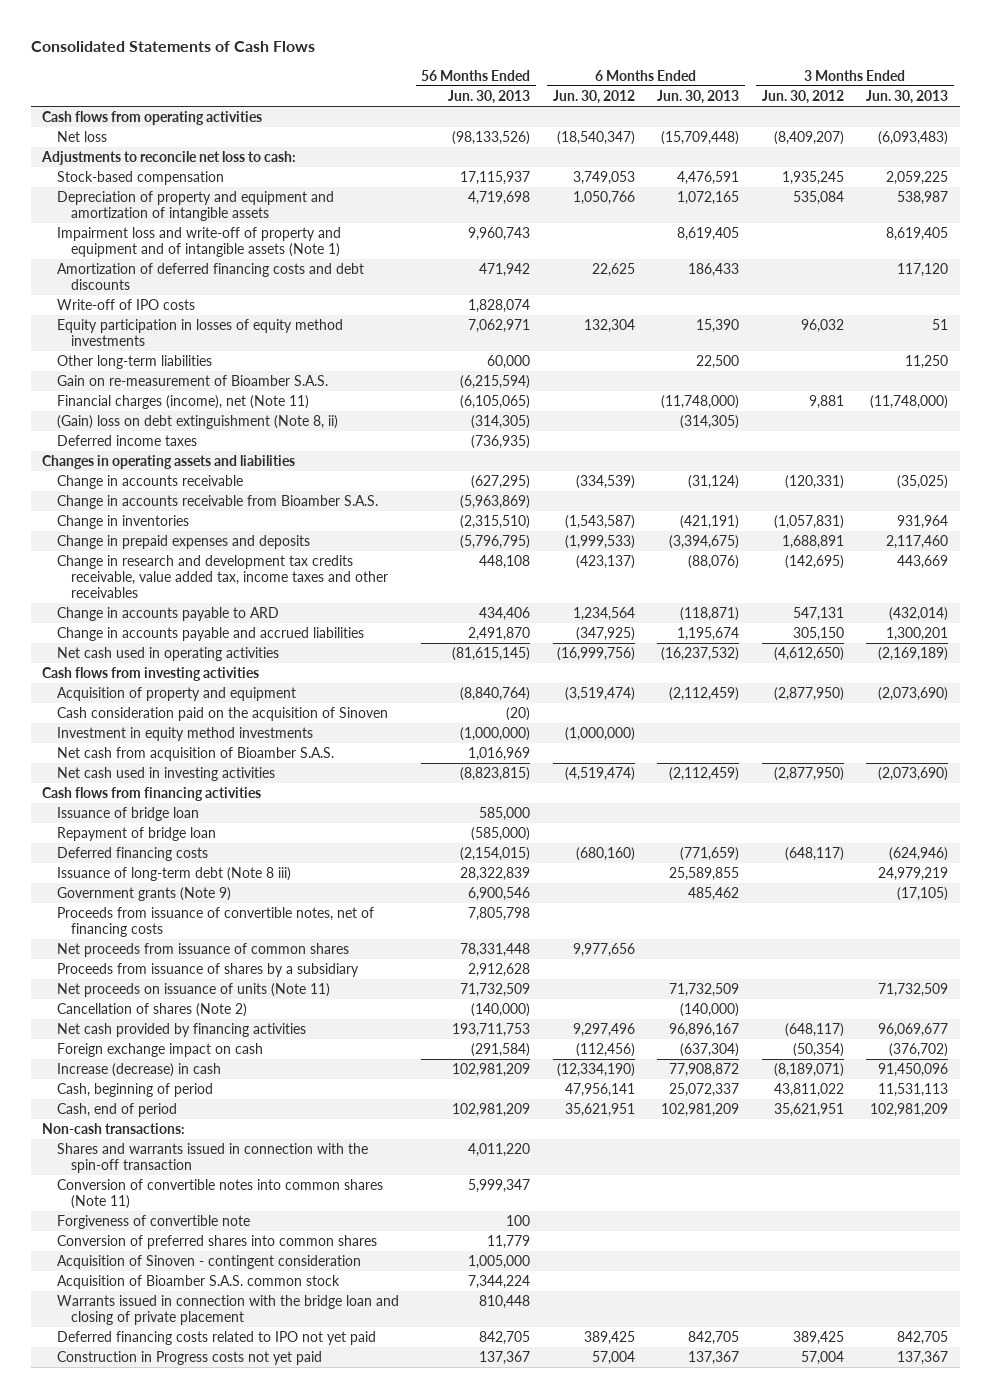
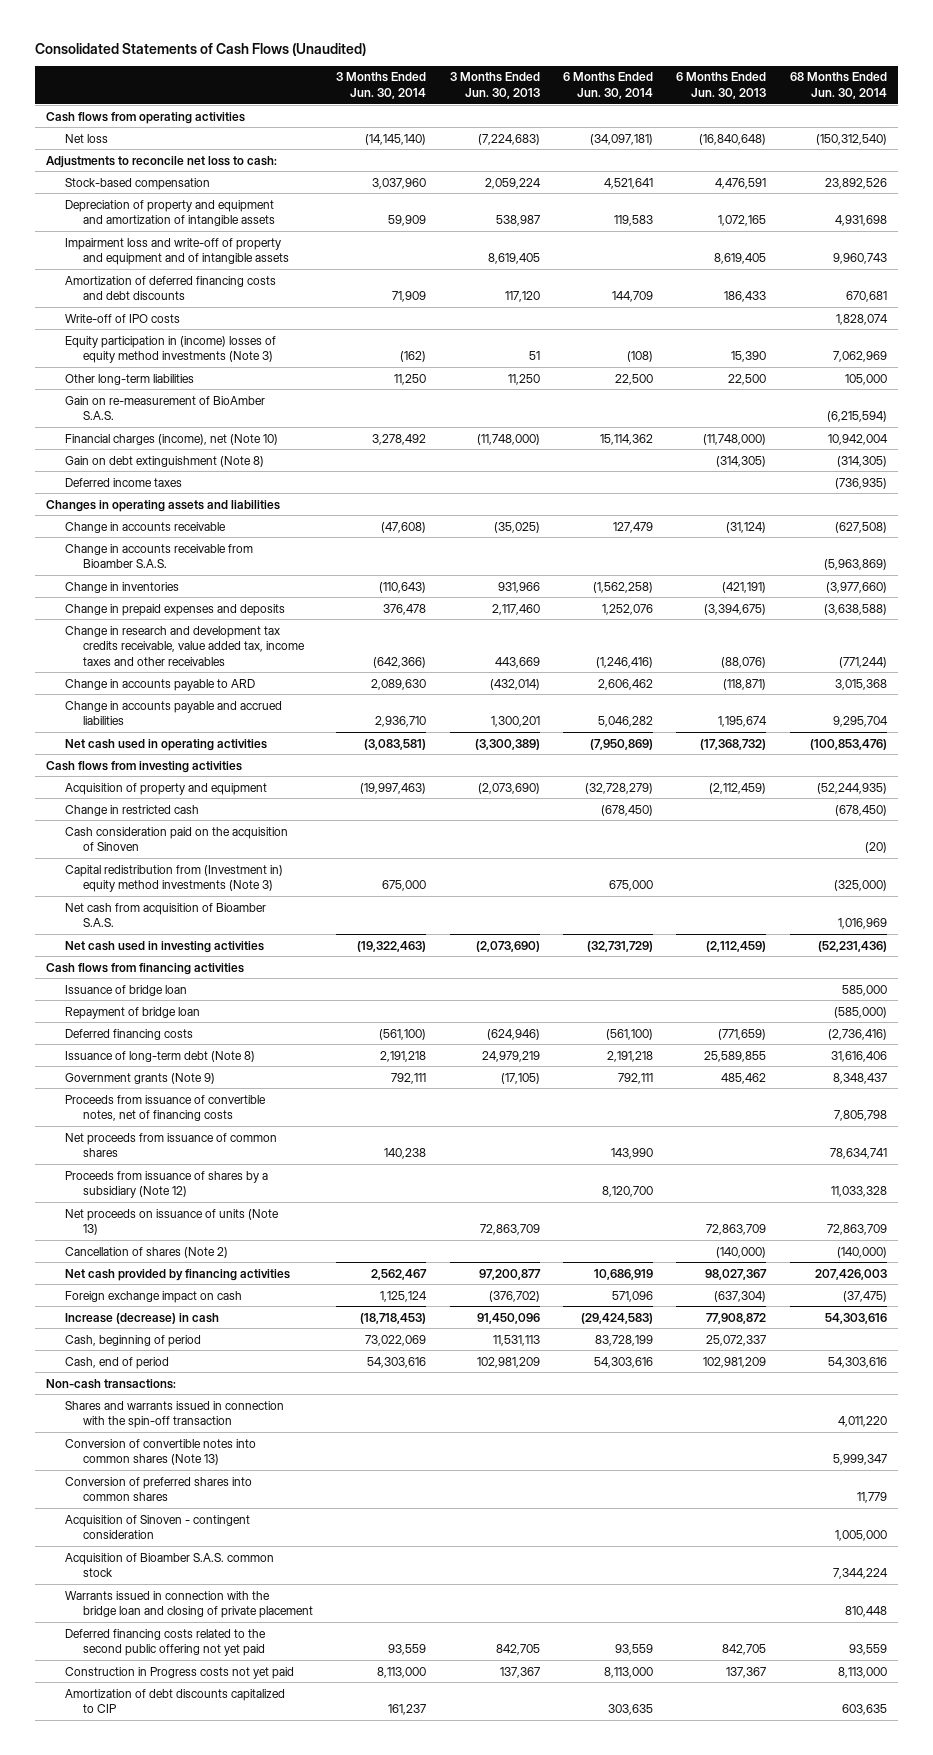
- Consolidated Statements of Cash Flows
+ Consolidated Statements of Cash Flows (Unaudited)
- | 56 Months Ended Jun. 30, 2013 | 6 Months Ended Jun. 30, 2012 | 6 Months Ended Jun. 30, 2013 | 3 Months Ended Jun. 30, 2012 | 3 Months Ended Jun. 30, 2013
+ | 3 Months Ended Jun. 30, 2014 | 3 Months Ended Jun. 30, 2013 | 6 Months Ended Jun. 30, 2014 | 6 Months Ended Jun. 30, 2013 | 68 Months Ended Jun. 30, 2014
- Net loss | (98,133,526) | (18,540,347) | (15,709,448) | (8,409,207) | (6,093,483)
+ Net loss | (14,145,140) | (7,224,683) | (34,097,181) | (16,840,648) | (150,312,540)
- Stock-based compensation | 17,115,937 | 3,749,053 | 4,476,591 | 1,935,245 | 2,059,225
+ Stock-based compensation | 3,037,960 | 2,059,224 | 4,521,641 | 4,476,591 | 23,892,526
- Impairment loss and write-off of property and equipment and of intangible assets (Note 1) | 9,960,743 | | 8,619,405 | | 8,619,405
+ Impairment loss and write-off of property and equipment and of intangible assets | | 8,619,405 | | 8,619,405 | 9,960,743
- Equity participation in losses of equity method investments | 7,062,971 | 132,304 | 15,390 | 96,032 | 51
+ Equity participation in (income) losses of equity method investments (Note 3) | (162) | 51 | (108) | 15,390 | 7,062,969
- Gain on re-measurement of Bioamber S.A.S. | (6,215,594) | | | |
- Financial charges (income), net (Note 11) | (6,105,065) | | (11,748,000) | 9,881 | (11,748,000)
- (Gain) loss on debt extinguishment (Note 8, ii) | (314,305) | | (314,305) | |
+ Gain on re-measurement of BioAmber S.A.S. | | | | | (6,215,594)
+ Financial charges (income), net (Note 10) | 3,278,492 | (11,748,000) | 15,114,362 | (11,748,000) | 10,942,004
+ Gain on debt extinguishment (Note 8) | | | | (314,305) | (314,305)
- Change in inventories | (2,315,510) | (1,543,587) | (421,191) | (1,057,831) | 931,964
+ Change in inventories | (110,643) | 931,966 | (1,562,258) | (421,191) | (3,977,660)
- Net cash used in operating activities | (81,615,145) | (16,999,756) | (16,237,532) | (4,612,650) | (2,169,189)
+ Net cash used in operating activities | (3,083,581) | (3,300,389) | (7,950,869) | (17,368,732) | (100,853,476)
+ Change in restricted cash | | | (678,450) | | (678,450)
- Investment in equity method investments | (1,000,000) | (1,000,000) | | |
+ Capital redistribution from (Investment in) equity method investments (Note 3) | 675,000 | | 675,000 | | (325,000)
- Issuance of long-term debt (Note 8 iii) | 28,322,839 | | 25,589,855 | | 24,979,219
+ Issuance of long-term debt (Note 8) | 2,191,218 | 24,979,219 | 2,191,218 | 25,589,855 | 31,616,406
- Proceeds from issuance of shares by a subsidiary | 2,912,628 | | | |
- Net proceeds on issuance of units (Note 11) | 71,732,509 | | 71,732,509 | | 71,732,509
+ Proceeds from issuance of shares by a subsidiary (Note 12) | | | 8,120,700 | | 11,033,328
+ Net proceeds on issuance of units (Note 13) | | 72,863,709 | | 72,863,709 | 72,863,709
- Net cash provided by financing activities | 193,711,753 | 9,297,496 | 96,896,167 | (648,117) | 96,069,677
+ Net cash provided by financing activities | 2,562,467 | 97,200,877 | 10,686,919 | 98,027,367 | 207,426,003
- Conversion of convertible notes into common shares (Note 11) | 5,999,347 | | | |
- Forgiveness of convertible note | 100 | | | |
+ Conversion of convertible notes into common shares (Note 13) | | | | | 5,999,347
- Deferred financing costs related to IPO not yet paid | 842,705 | 389,425 | 842,705 | 389,425 | 842,705
+ Deferred financing costs related to the second public offering not yet paid | 93,559 | 842,705 | 93,559 | 842,705 | 93,559
+ Amortization of debt discounts capitalized to CIP | 161,237 | | 303,635 | | 603,635

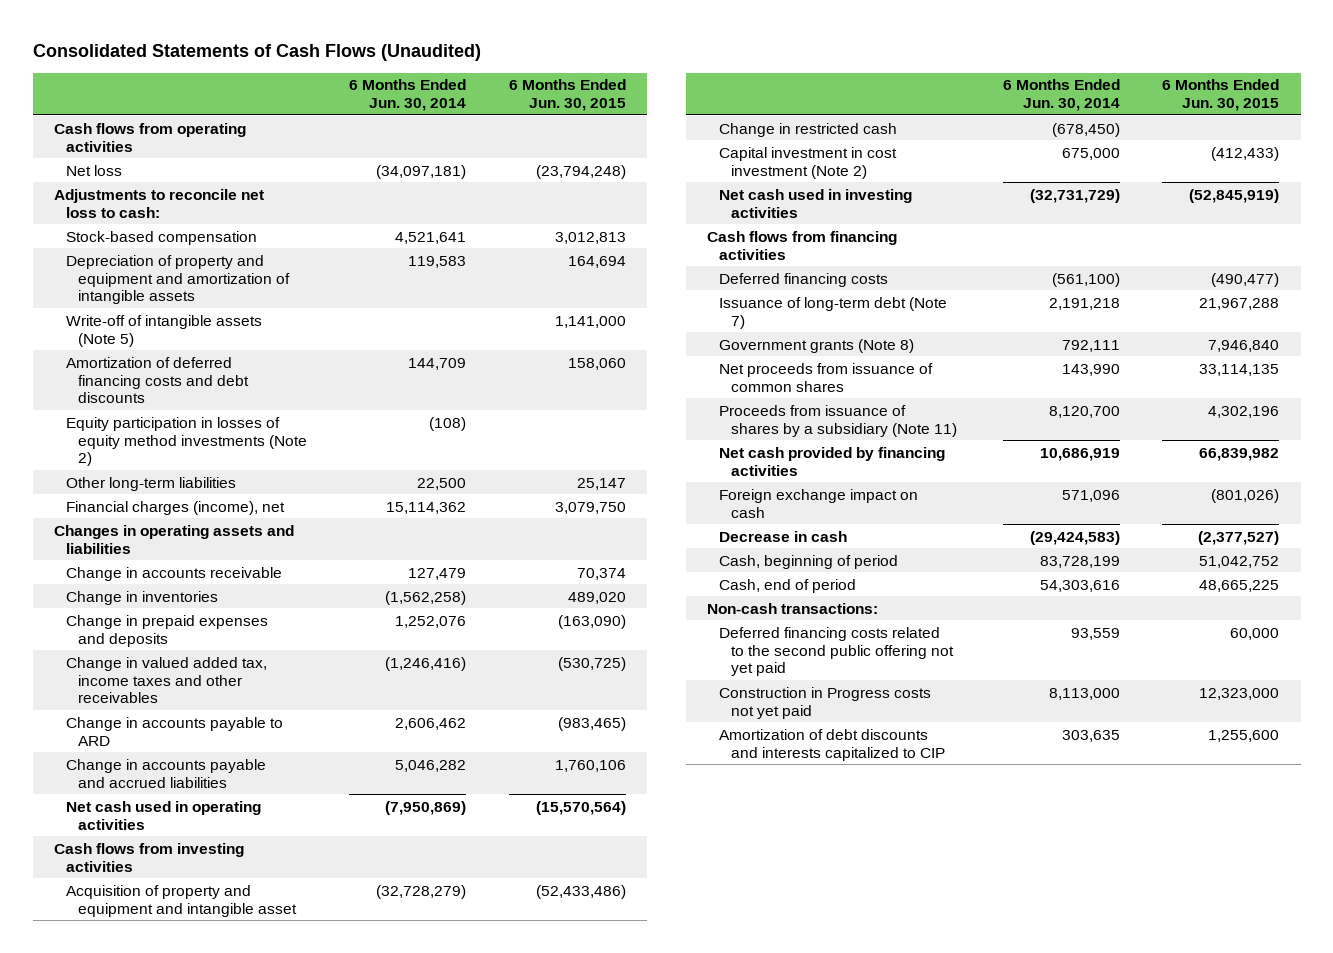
- | 3 Months Ended Jun. 30, 2014 | 3 Months Ended Jun. 30, 2013 | 6 Months Ended Jun. 30, 2014 | 6 Months Ended Jun. 30, 2013 | 68 Months Ended Jun. 30, 2014
+ | 6 Months Ended Jun. 30, 2014 | 6 Months Ended Jun. 30, 2015
- Impairment loss and write-off of property and equipment and of intangible assets | | 8,619,405 | | 8,619,405 | 9,960,743
+ Write-off of intangible assets (Note 5) | | 1,141,000
- Write-off of IPO costs | | | | | 1,828,074
- Equity participation in (income) losses of equity method investments (Note 3) | (162) | 51 | (108) | 15,390 | 7,062,969
+ Equity participation in losses of equity method investments (Note 2) | (108) |
- Gain on re-measurement of BioAmber S.A.S. | | | | | (6,215,594)
- Financial charges (income), net (Note 10) | 3,278,492 | (11,748,000) | 15,114,362 | (11,748,000) | 10,942,004
- Gain on debt extinguishment (Note 8) | | | | (314,305) | (314,305)
- Deferred income taxes | | | | | (736,935)
+ Financial charges (income), net | 15,114,362 | 3,079,750
- Change in accounts receivable from Bioamber S.A.S. | | | | | (5,963,869)
- Change in research and development tax credits receivable, value added tax, income taxes and other receivables | (642,366) | 443,669 | (1,246,416) | (88,076) | (771,244)
+ Change in valued added tax, income taxes and other receivables | (1,246,416) | (530,725)
- Acquisition of property and equipment | (19,997,463) | (2,073,690) | (32,728,279) | (2,112,459) | (52,244,935)
+ Acquisition of property and equipment and intangible asset | (32,728,279) | (52,433,486)
- Cash consideration paid on the acquisition of Sinoven | | | | | (20)
- Capital redistribution from (Investment in) equity method investments (Note 3) | 675,000 | | 675,000 | | (325,000)
- Net cash from acquisition of Bioamber S.A.S. | | | | | 1,016,969
+ Capital investment in cost investment (Note 2) | 675,000 | (412,433)
- Issuance of bridge loan | | | | | 585,000
- Repayment of bridge loan | | | | | (585,000)
- Issuance of long-term debt (Note 8) | 2,191,218 | 24,979,219 | 2,191,218 | 25,589,855 | 31,616,406
- Government grants (Note 9) | 792,111 | (17,105) | 792,111 | 485,462 | 8,348,437
- Proceeds from issuance of convertible notes, net of financing costs | | | | | 7,805,798
+ Issuance of long-term debt (Note 7) | 2,191,218 | 21,967,288
+ Government grants (Note 8) | 792,111 | 7,946,840
- Proceeds from issuance of shares by a subsidiary (Note 12) | | | 8,120,700 | | 11,033,328
- Net proceeds on issuance of units (Note 13) | | 72,863,709 | | 72,863,709 | 72,863,709
- Cancellation of shares (Note 2) | | | | (140,000) | (140,000)
+ Proceeds from issuance of shares by a subsidiary (Note 11) | 8,120,700 | 4,302,196
- Increase (decrease) in cash | (18,718,453) | 91,450,096 | (29,424,583) | 77,908,872 | 54,303,616
+ Decrease in cash | (29,424,583) | (2,377,527)
- Shares and warrants issued in connection with the spin-off transaction | | | | | 4,011,220
- Conversion of convertible notes into common shares (Note 13) | | | | | 5,999,347
- Conversion of preferred shares into common shares | | | | | 11,779
- Acquisition of Sinoven - contingent consideration | | | | | 1,005,000
- Acquisition of Bioamber S.A.S. common stock | | | | | 7,344,224
- Warrants issued in connection with the bridge loan and closing of private placement | | | | | 810,448
- Amortization of debt discounts capitalized to CIP | 161,237 | | 303,635 | | 603,635
+ Amortization of debt discounts and interests capitalized to CIP | 303,635 | 1,255,600

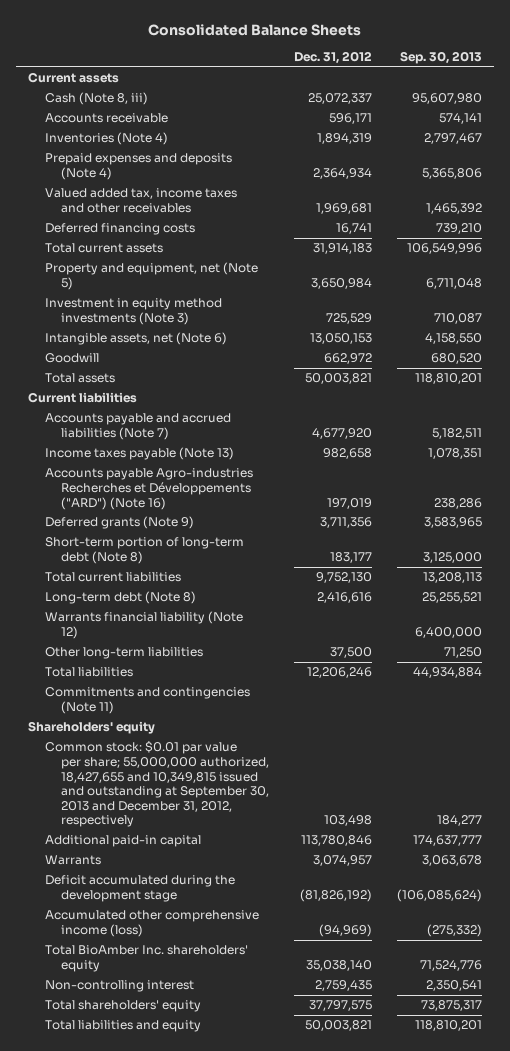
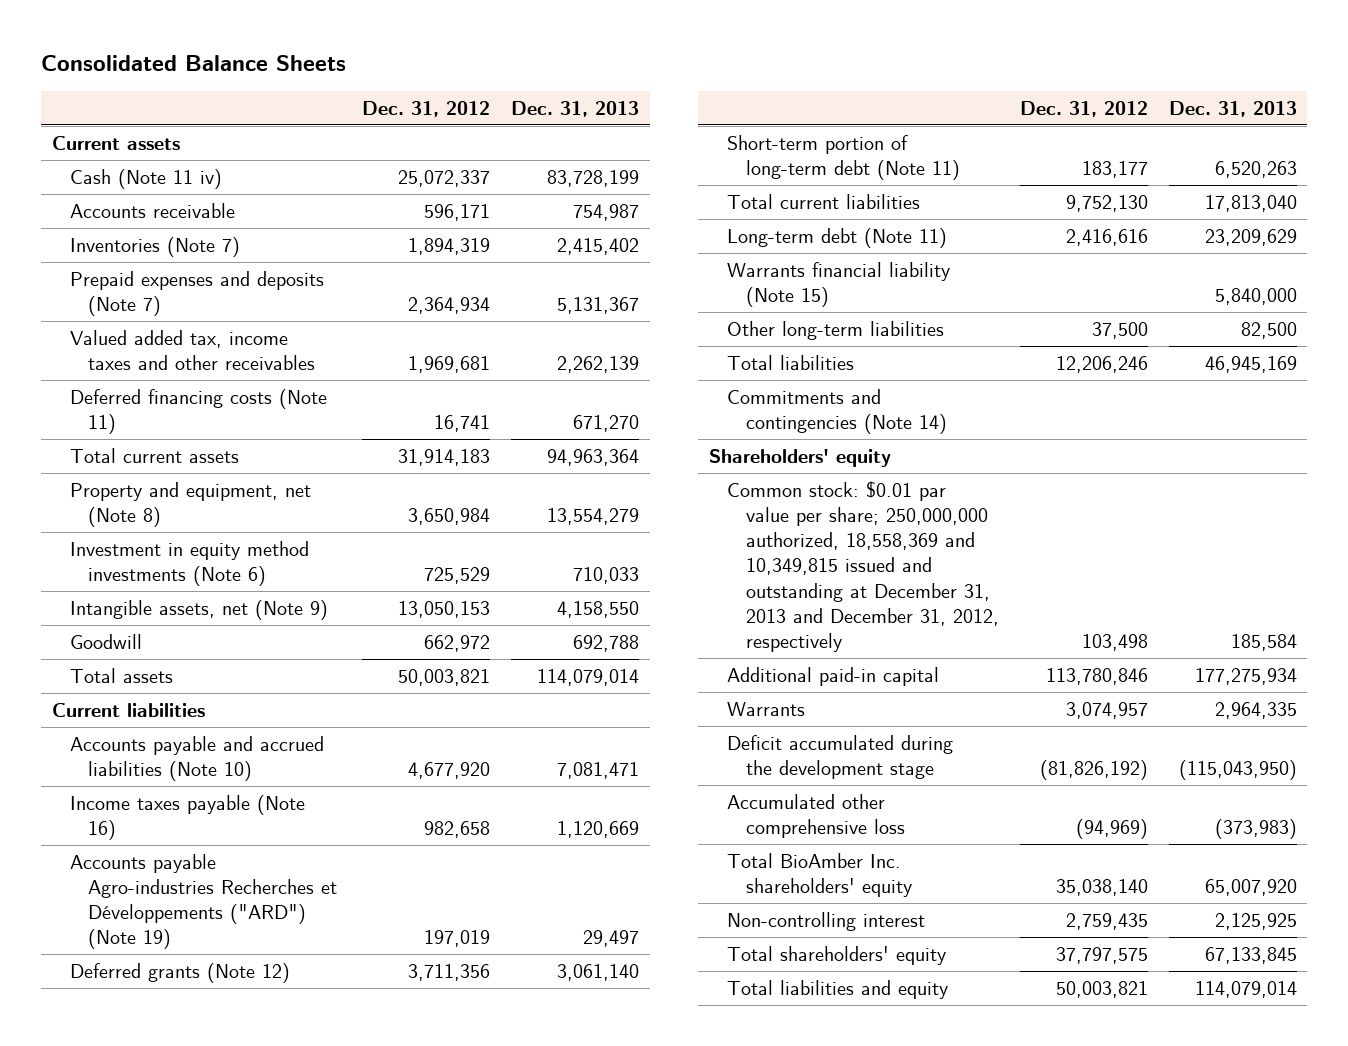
- | Dec. 31, 2012 | Sep. 30, 2013
+ | Dec. 31, 2012 | Dec. 31, 2013
- Cash (Note 8, iii) | 25,072,337 | 95,607,980
+ Cash (Note 11 iv) | 25,072,337 | 83,728,199
- Inventories (Note 4) | 1,894,319 | 2,797,467
- Prepaid expenses and deposits (Note 4) | 2,364,934 | 5,365,806
+ Inventories (Note 7) | 1,894,319 | 2,415,402
+ Prepaid expenses and deposits (Note 7) | 2,364,934 | 5,131,367
- Deferred financing costs | 16,741 | 739,210
+ Deferred financing costs (Note 11) | 16,741 | 671,270
- Property and equipment, net (Note 5) | 3,650,984 | 6,711,048
- Investment in equity method investments (Note 3) | 725,529 | 710,087
- Intangible assets, net (Note 6) | 13,050,153 | 4,158,550
+ Property and equipment, net (Note 8) | 3,650,984 | 13,554,279
+ Investment in equity method investments (Note 6) | 725,529 | 710,033
+ Intangible assets, net (Note 9) | 13,050,153 | 4,158,550
- Accounts payable and accrued liabilities (Note 7) | 4,677,920 | 5,182,511
- Income taxes payable (Note 13) | 982,658 | 1,078,351
- Accounts payable Agro-industries Recherches et Développements ("ARD") (Note 16) | 197,019 | 238,286
- Deferred grants (Note 9) | 3,711,356 | 3,583,965
- Short-term portion of long-term debt (Note 8) | 183,177 | 3,125,000
+ Accounts payable and accrued liabilities (Note 10) | 4,677,920 | 7,081,471
+ Income taxes payable (Note 16) | 982,658 | 1,120,669
+ Accounts payable Agro-industries Recherches et Développements ("ARD") (Note 19) | 197,019 | 29,497
+ Deferred grants (Note 12) | 3,711,356 | 3,061,140
+ Short-term portion of long-term debt (Note 11) | 183,177 | 6,520,263
- Long-term debt (Note 8) | 2,416,616 | 25,255,521
- Warrants financial liability (Note 12) | | 6,400,000
+ Long-term debt (Note 11) | 2,416,616 | 23,209,629
+ Warrants financial liability (Note 15) | | 5,840,000
- Commitments and contingencies (Note 11)
+ Commitments and contingencies (Note 14)
- Common stock: $0.01 par value per share; 55,000,000 authorized, 18,427,655 and 10,349,815 issued and outstanding at September 30, 2013 and December 31, 2012, respectively | 103,498 | 184,277
+ Common stock: $0.01 par value per share; 250,000,000 authorized, 18,558,369 and 10,349,815 issued and outstanding at December 31, 2013 and December 31, 2012, respectively | 103,498 | 185,584
- Accumulated other comprehensive income (loss) | (94,969) | (275,332)
+ Accumulated other comprehensive loss | (94,969) | (373,983)

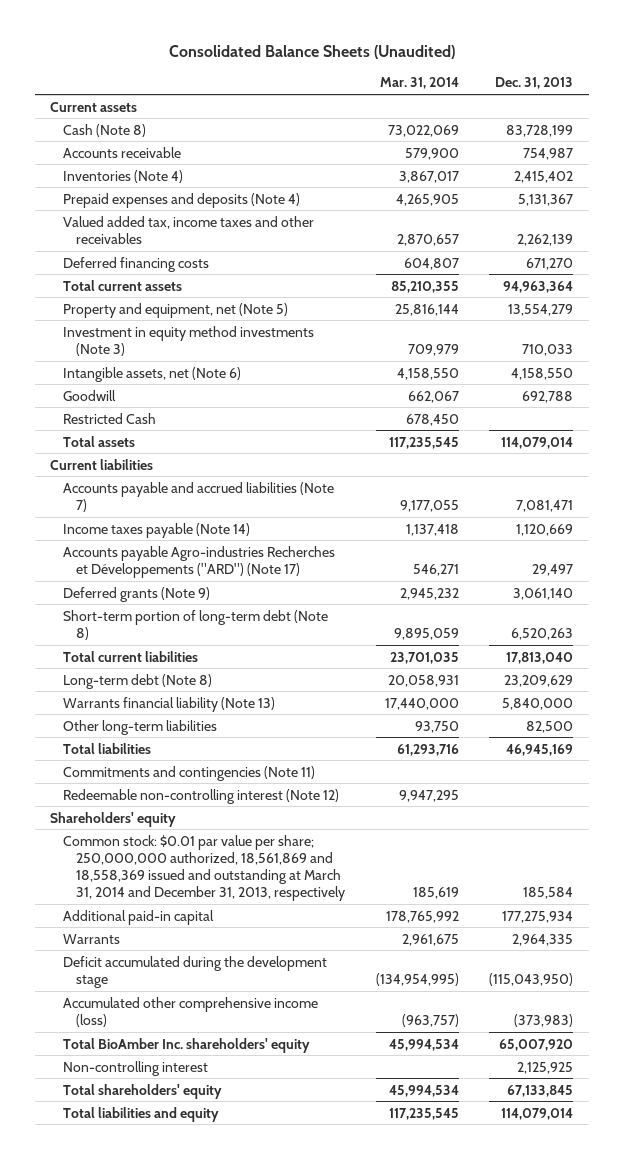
- Consolidated Balance Sheets
+ Consolidated Balance Sheets (Unaudited)
- | Dec. 31, 2012 | Dec. 31, 2013
+ | Mar. 31, 2014 | Dec. 31, 2013
- Cash (Note 11 iv) | 25,072,337 | 83,728,199
+ Cash (Note 8) | 73,022,069 | 83,728,199
- Inventories (Note 7) | 1,894,319 | 2,415,402
- Prepaid expenses and deposits (Note 7) | 2,364,934 | 5,131,367
+ Inventories (Note 4) | 3,867,017 | 2,415,402
+ Prepaid expenses and deposits (Note 4) | 4,265,905 | 5,131,367
- Deferred financing costs (Note 11) | 16,741 | 671,270
+ Deferred financing costs | 604,807 | 671,270
- Property and equipment, net (Note 8) | 3,650,984 | 13,554,279
- Investment in equity method investments (Note 6) | 725,529 | 710,033
- Intangible assets, net (Note 9) | 13,050,153 | 4,158,550
+ Property and equipment, net (Note 5) | 25,816,144 | 13,554,279
+ Investment in equity method investments (Note 3) | 709,979 | 710,033
+ Intangible assets, net (Note 6) | 4,158,550 | 4,158,550
+ Restricted Cash | 678,450 |
- Accounts payable and accrued liabilities (Note 10) | 4,677,920 | 7,081,471
- Income taxes payable (Note 16) | 982,658 | 1,120,669
- Accounts payable Agro-industries Recherches et Développements ("ARD") (Note 19) | 197,019 | 29,497
- Deferred grants (Note 12) | 3,711,356 | 3,061,140
- Short-term portion of long-term debt (Note 11) | 183,177 | 6,520,263
+ Accounts payable and accrued liabilities (Note 7) | 9,177,055 | 7,081,471
+ Income taxes payable (Note 14) | 1,137,418 | 1,120,669
+ Accounts payable Agro-industries Recherches et Développements ("ARD") (Note 17) | 546,271 | 29,497
+ Deferred grants (Note 9) | 2,945,232 | 3,061,140
+ Short-term portion of long-term debt (Note 8) | 9,895,059 | 6,520,263
- Long-term debt (Note 11) | 2,416,616 | 23,209,629
- Warrants financial liability (Note 15) | | 5,840,000
+ Long-term debt (Note 8) | 20,058,931 | 23,209,629
+ Warrants financial liability (Note 13) | 17,440,000 | 5,840,000
- Commitments and contingencies (Note 14)
+ Commitments and contingencies (Note 11)
+ Redeemable non-controlling interest (Note 12) | 9,947,295 |
- Common stock: $0.01 par value per share; 250,000,000 authorized, 18,558,369 and 10,349,815 issued and outstanding at December 31, 2013 and December 31, 2012, respectively | 103,498 | 185,584
+ Common stock: $0.01 par value per share; 250,000,000 authorized, 18,561,869 and 18,558,369 issued and outstanding at March 31, 2014 and December 31, 2013, respectively | 185,619 | 185,584
- Accumulated other comprehensive loss | (94,969) | (373,983)
+ Accumulated other comprehensive income (loss) | (963,757) | (373,983)

